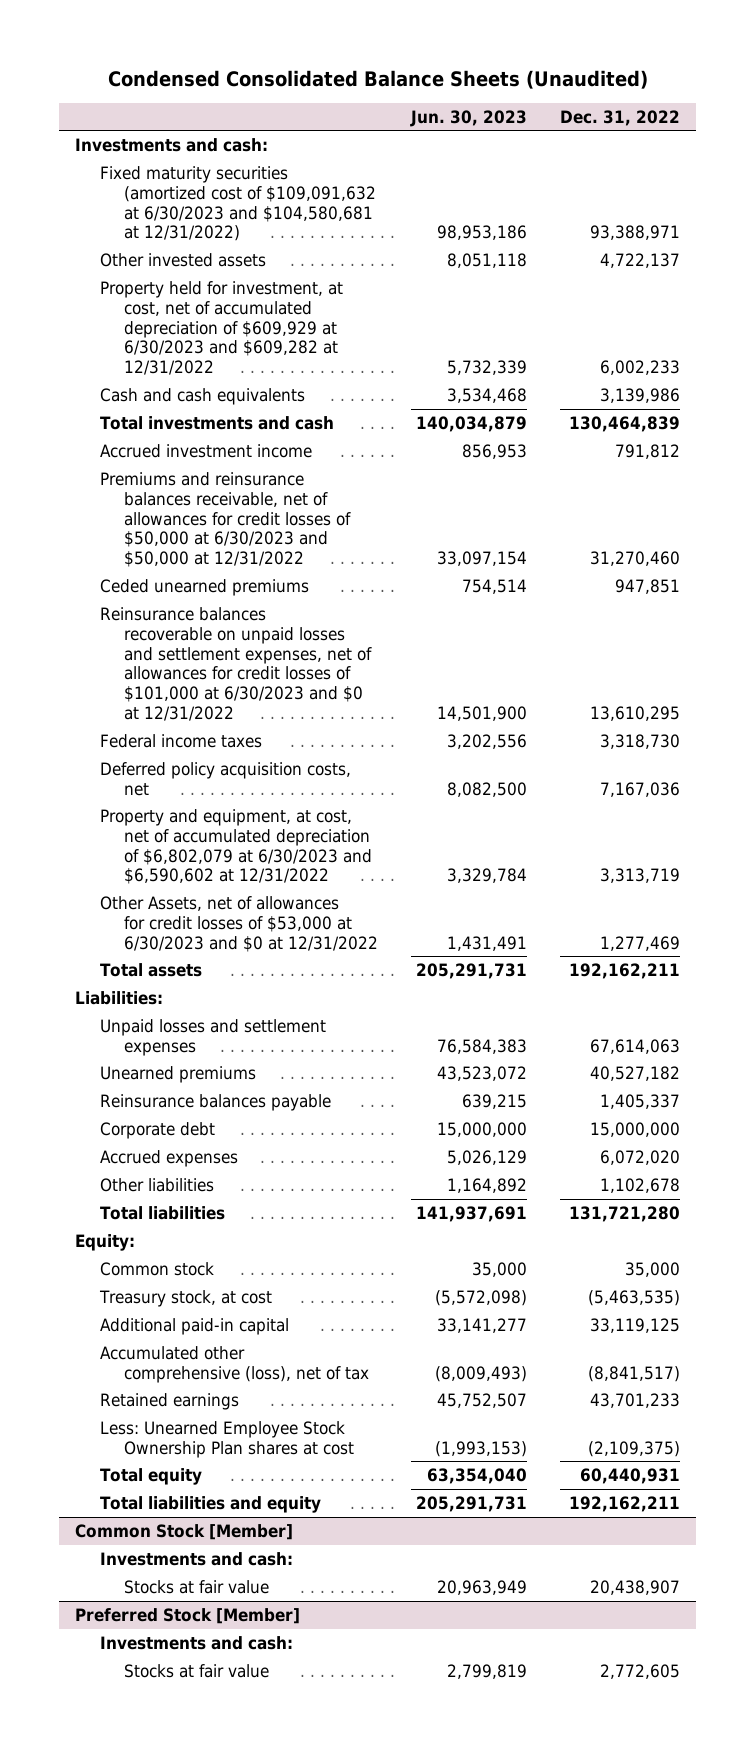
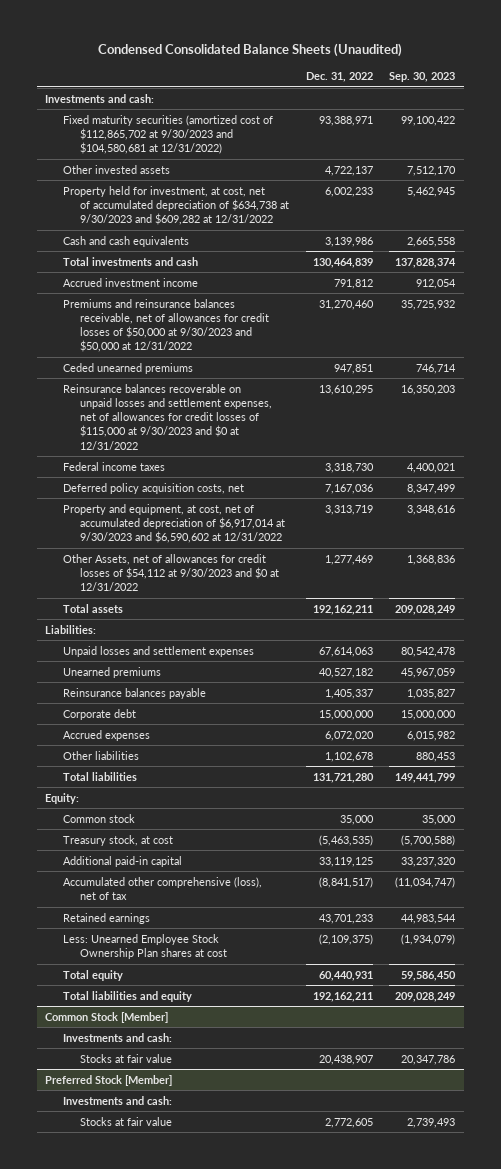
- | Jun. 30, 2023 | Dec. 31, 2022
+ | Dec. 31, 2022 | Sep. 30, 2023
- Fixed maturity securities (amortized cost of $109,091,632 at 6/30/2023 and $104,580,681 at 12/31/2022) | 98,953,186 | 93,388,971
+ Fixed maturity securities (amortized cost of $112,865,702 at 9/30/2023 and $104,580,681 at 12/31/2022) | 93,388,971 | 99,100,422
- Property held for investment, at cost, net of accumulated depreciation of $609,929 at 6/30/2023 and $609,282 at 12/31/2022 | 5,732,339 | 6,002,233
+ Property held for investment, at cost, net of accumulated depreciation of $634,738 at 9/30/2023 and $609,282 at 12/31/2022 | 6,002,233 | 5,462,945
- Premiums and reinsurance balances receivable, net of allowances for credit losses of $50,000 at 6/30/2023 and $50,000 at 12/31/2022 | 33,097,154 | 31,270,460
+ Premiums and reinsurance balances receivable, net of allowances for credit losses of $50,000 at 9/30/2023 and $50,000 at 12/31/2022 | 31,270,460 | 35,725,932
- Reinsurance balances recoverable on unpaid losses and settlement expenses, net of allowances for credit losses of $101,000 at 6/30/2023 and $0 at 12/31/2022 | 14,501,900 | 13,610,295
+ Reinsurance balances recoverable on unpaid losses and settlement expenses, net of allowances for credit losses of $115,000 at 9/30/2023 and $0 at 12/31/2022 | 13,610,295 | 16,350,203
- Property and equipment, at cost, net of accumulated depreciation of $6,802,079 at 6/30/2023 and $6,590,602 at 12/31/2022 | 3,329,784 | 3,313,719
- Other Assets, net of allowances for credit losses of $53,000 at 6/30/2023 and $0 at 12/31/2022 | 1,431,491 | 1,277,469
+ Property and equipment, at cost, net of accumulated depreciation of $6,917,014 at 9/30/2023 and $6,590,602 at 12/31/2022 | 3,313,719 | 3,348,616
+ Other Assets, net of allowances for credit losses of $54,112 at 9/30/2023 and $0 at 12/31/2022 | 1,277,469 | 1,368,836

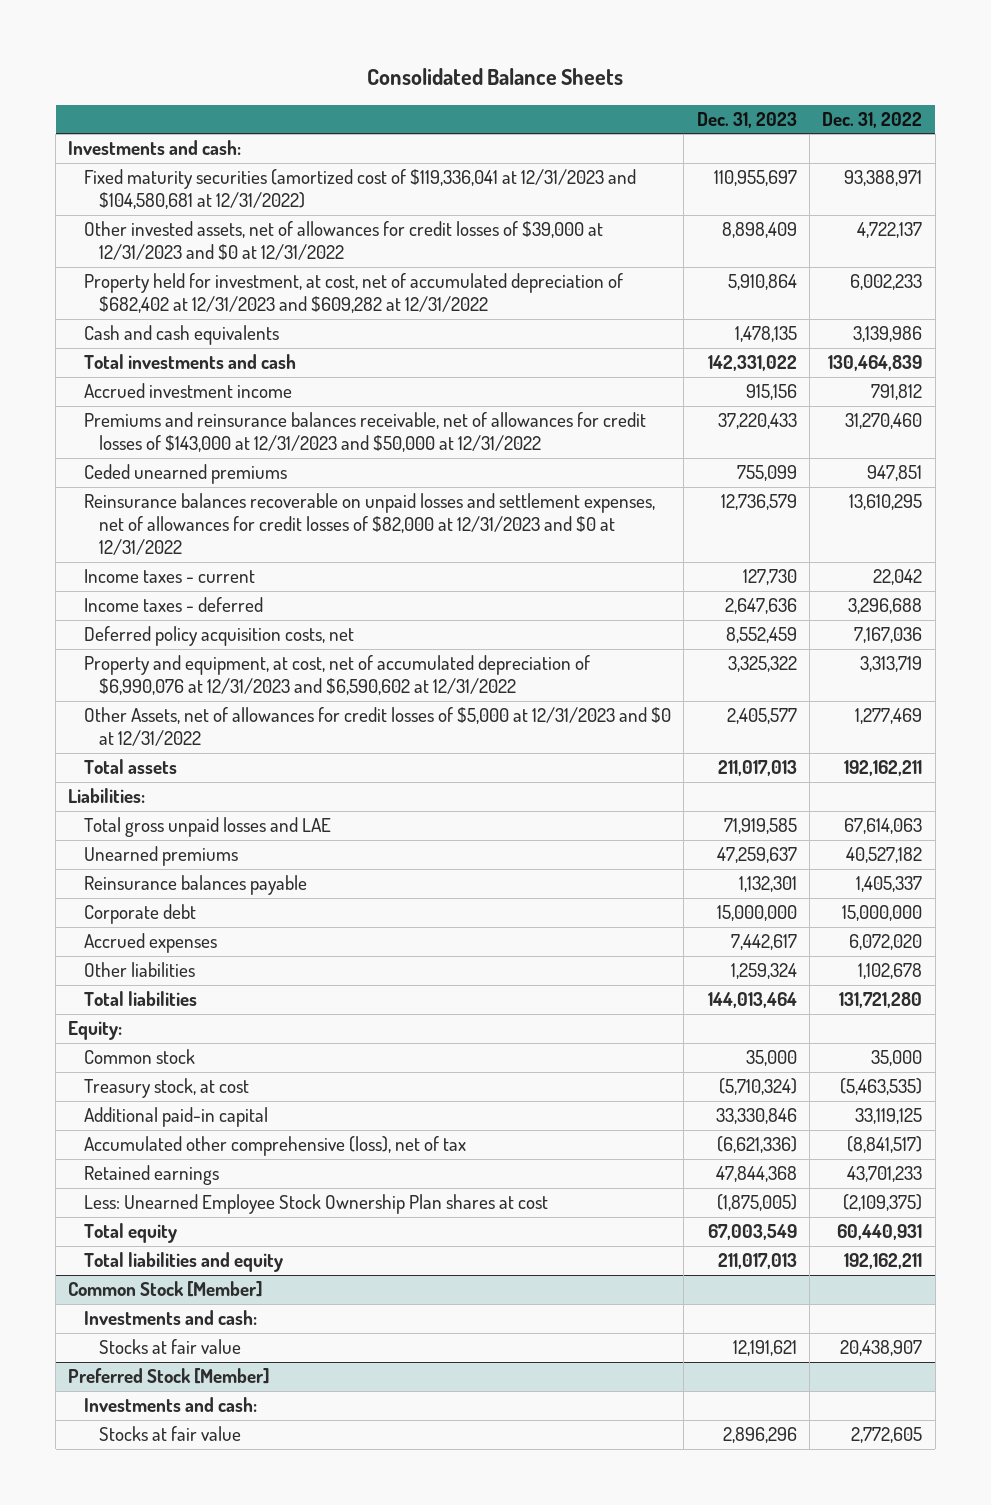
- Condensed Consolidated Balance Sheets (Unaudited)
+ Consolidated Balance Sheets
- | Dec. 31, 2022 | Sep. 30, 2023
+ | Dec. 31, 2023 | Dec. 31, 2022
- Fixed maturity securities (amortized cost of $112,865,702 at 9/30/2023 and $104,580,681 at 12/31/2022) | 93,388,971 | 99,100,422
- Other invested assets | 4,722,137 | 7,512,170
- Property held for investment, at cost, net of accumulated depreciation of $634,738 at 9/30/2023 and $609,282 at 12/31/2022 | 6,002,233 | 5,462,945
+ Fixed maturity securities (amortized cost of $119,336,041 at 12/31/2023 and $104,580,681 at 12/31/2022) | 110,955,697 | 93,388,971
+ Other invested assets, net of allowances for credit losses of $39,000 at 12/31/2023 and $0 at 12/31/2022 | 8,898,409 | 4,722,137
+ Property held for investment, at cost, net of accumulated depreciation of $682,402 at 12/31/2023 and $609,282 at 12/31/2022 | 5,910,864 | 6,002,233
- Premiums and reinsurance balances receivable, net of allowances for credit losses of $50,000 at 9/30/2023 and $50,000 at 12/31/2022 | 31,270,460 | 35,725,932
+ Premiums and reinsurance balances receivable, net of allowances for credit losses of $143,000 at 12/31/2023 and $50,000 at 12/31/2022 | 37,220,433 | 31,270,460
- Reinsurance balances recoverable on unpaid losses and settlement expenses, net of allowances for credit losses of $115,000 at 9/30/2023 and $0 at 12/31/2022 | 13,610,295 | 16,350,203
- Federal income taxes | 3,318,730 | 4,400,021
+ Reinsurance balances recoverable on unpaid losses and settlement expenses, net of allowances for credit losses of $82,000 at 12/31/2023 and $0 at 12/31/2022 | 12,736,579 | 13,610,295
+ Income taxes - current | 127,730 | 22,042
+ Income taxes - deferred | 2,647,636 | 3,296,688
- Property and equipment, at cost, net of accumulated depreciation of $6,917,014 at 9/30/2023 and $6,590,602 at 12/31/2022 | 3,313,719 | 3,348,616
- Other Assets, net of allowances for credit losses of $54,112 at 9/30/2023 and $0 at 12/31/2022 | 1,277,469 | 1,368,836
+ Property and equipment, at cost, net of accumulated depreciation of $6,990,076 at 12/31/2023 and $6,590,602 at 12/31/2022 | 3,325,322 | 3,313,719
+ Other Assets, net of allowances for credit losses of $5,000 at 12/31/2023 and $0 at 12/31/2022 | 2,405,577 | 1,277,469
- Unpaid losses and settlement expenses | 67,614,063 | 80,542,478
+ Total gross unpaid losses and LAE | 71,919,585 | 67,614,063

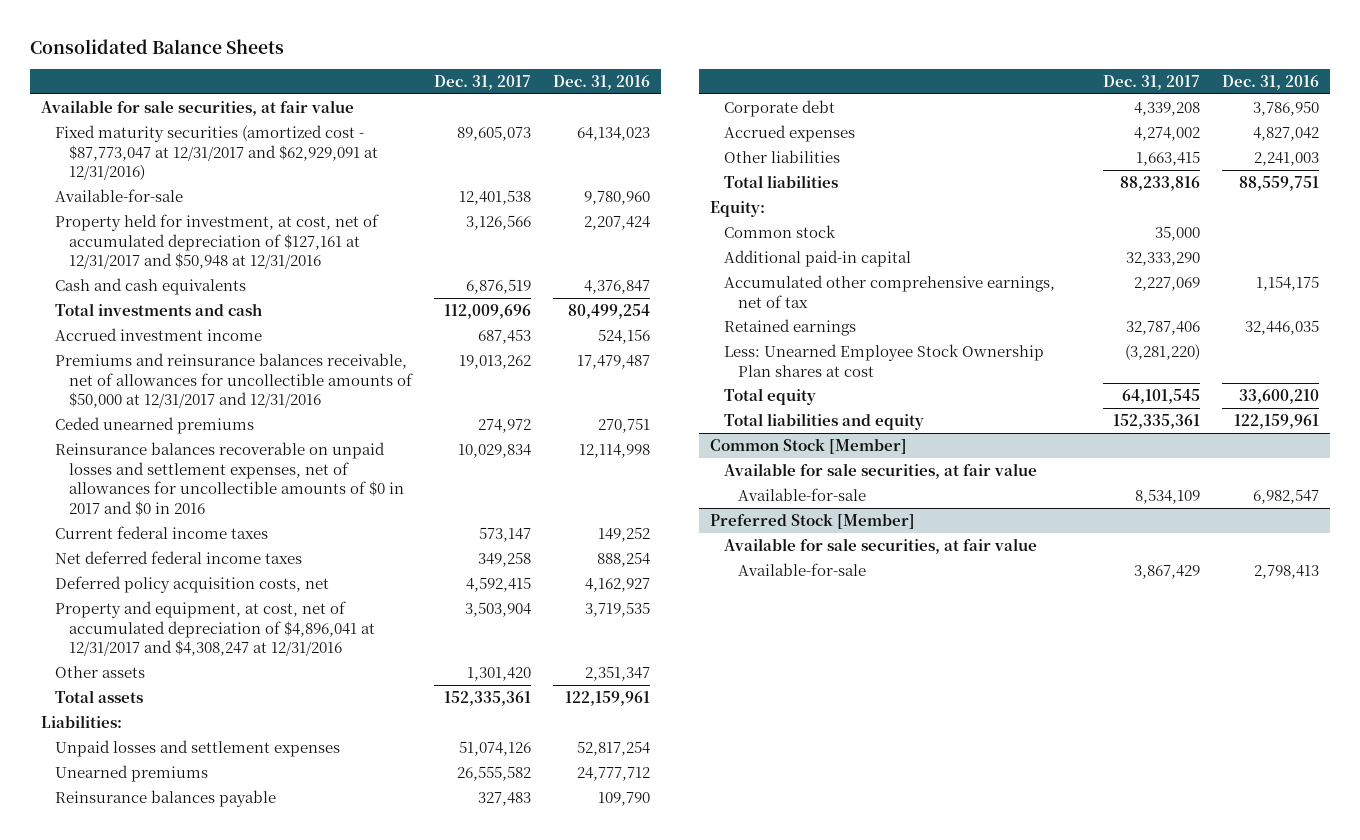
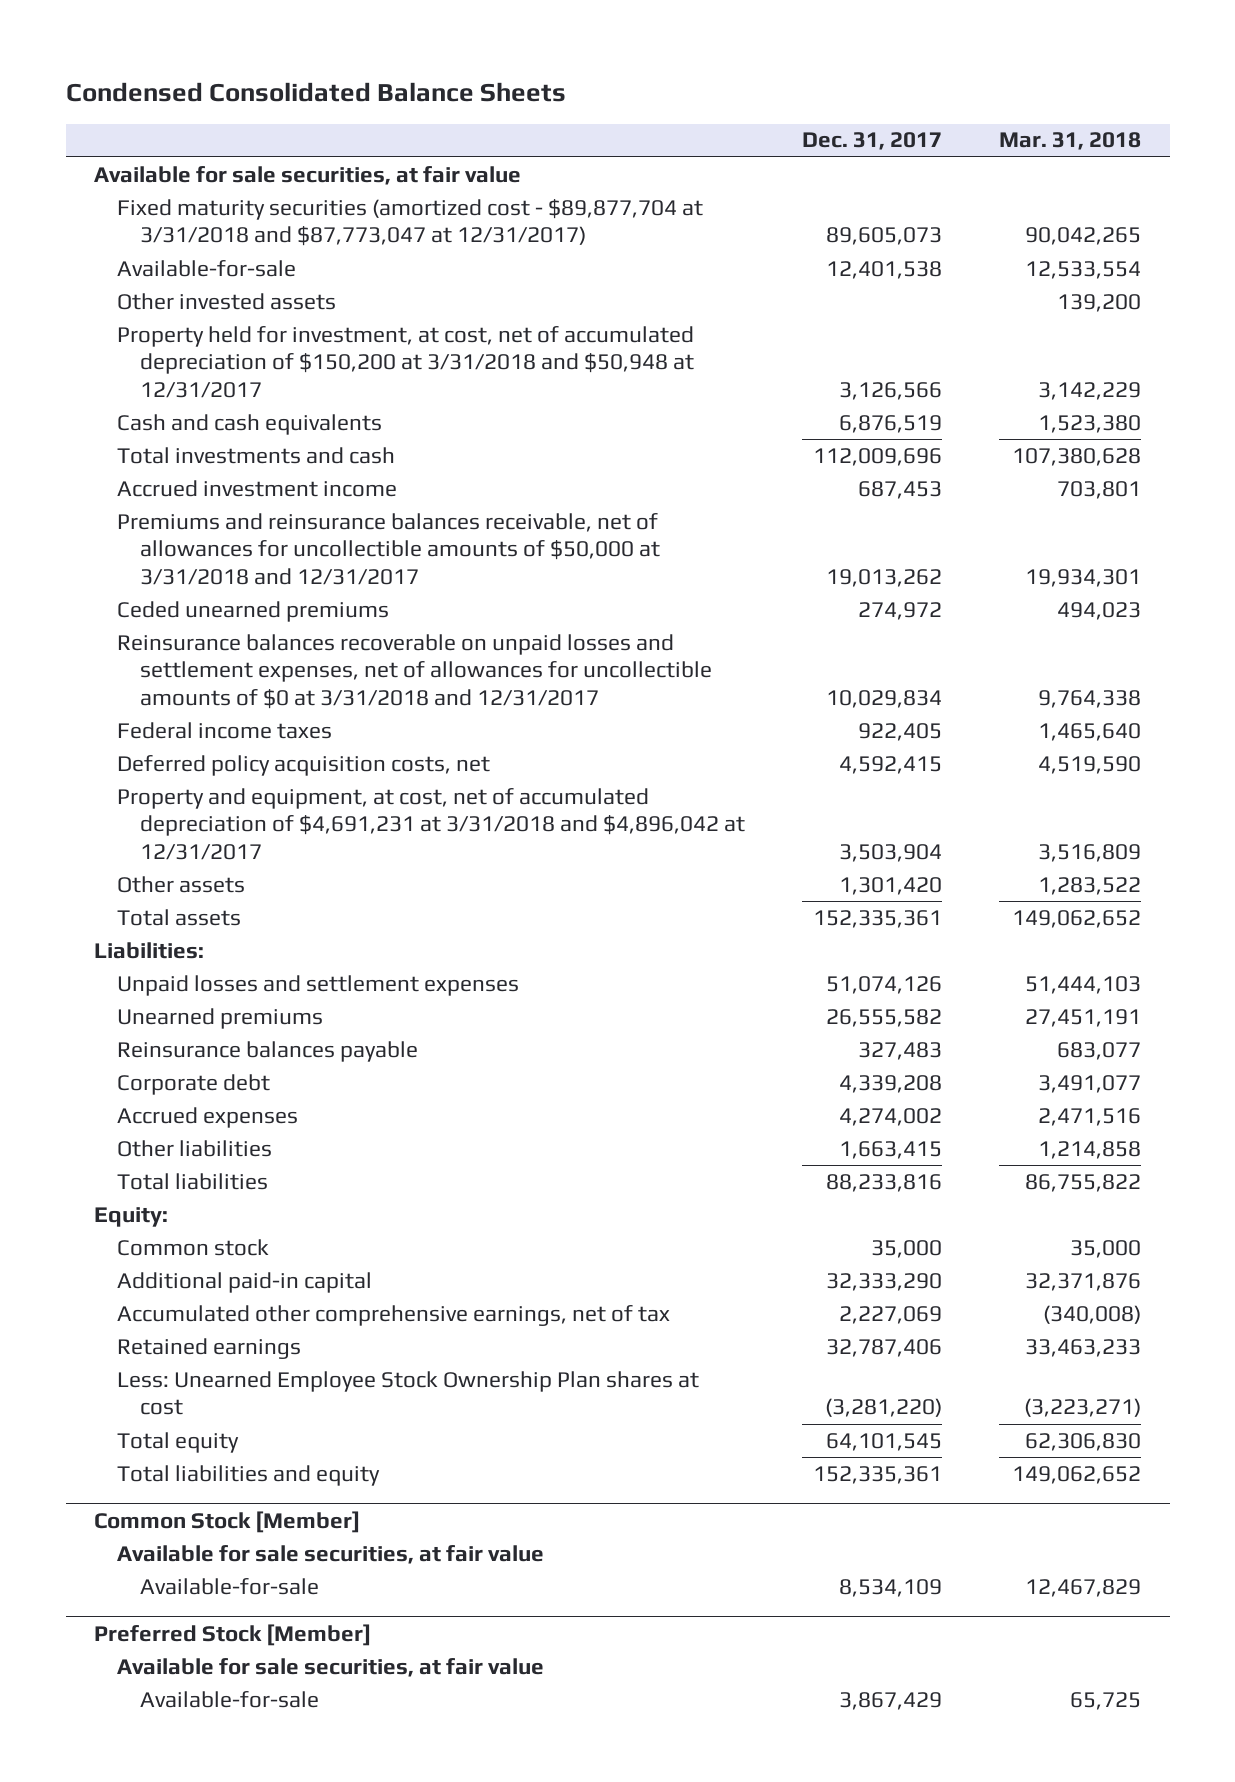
- Consolidated Balance Sheets
+ Condensed Consolidated Balance Sheets
- | Dec. 31, 2017 | Dec. 31, 2016
+ | Dec. 31, 2017 | Mar. 31, 2018
- Fixed maturity securities (amortized cost - $87,773,047 at 12/31/2017 and $62,929,091 at 12/31/2016) | 89,605,073 | 64,134,023
+ Fixed maturity securities (amortized cost - $89,877,704 at 3/31/2018 and $87,773,047 at 12/31/2017) | 89,605,073 | 90,042,265
- Property held for investment, at cost, net of accumulated depreciation of $127,161 at 12/31/2017 and $50,948 at 12/31/2016 | 3,126,566 | 2,207,424
+ Other invested assets | | 139,200
+ Property held for investment, at cost, net of accumulated depreciation of $150,200 at 3/31/2018 and $50,948 at 12/31/2017 | 3,126,566 | 3,142,229
- Premiums and reinsurance balances receivable, net of allowances for uncollectible amounts of $50,000 at 12/31/2017 and 12/31/2016 | 19,013,262 | 17,479,487
+ Premiums and reinsurance balances receivable, net of allowances for uncollectible amounts of $50,000 at 3/31/2018 and 12/31/2017 | 19,013,262 | 19,934,301
- Reinsurance balances recoverable on unpaid losses and settlement expenses, net of allowances for uncollectible amounts of $0 in 2017 and $0 in 2016 | 10,029,834 | 12,114,998
- Current federal income taxes | 573,147 | 149,252
- Net deferred federal income taxes | 349,258 | 888,254
+ Reinsurance balances recoverable on unpaid losses and settlement expenses, net of allowances for uncollectible amounts of $0 at 3/31/2018 and 12/31/2017 | 10,029,834 | 9,764,338
+ Federal income taxes | 922,405 | 1,465,640
- Property and equipment, at cost, net of accumulated depreciation of $4,896,041 at 12/31/2017 and $4,308,247 at 12/31/2016 | 3,503,904 | 3,719,535
+ Property and equipment, at cost, net of accumulated depreciation of $4,691,231 at 3/31/2018 and $4,896,042 at 12/31/2017 | 3,503,904 | 3,516,809

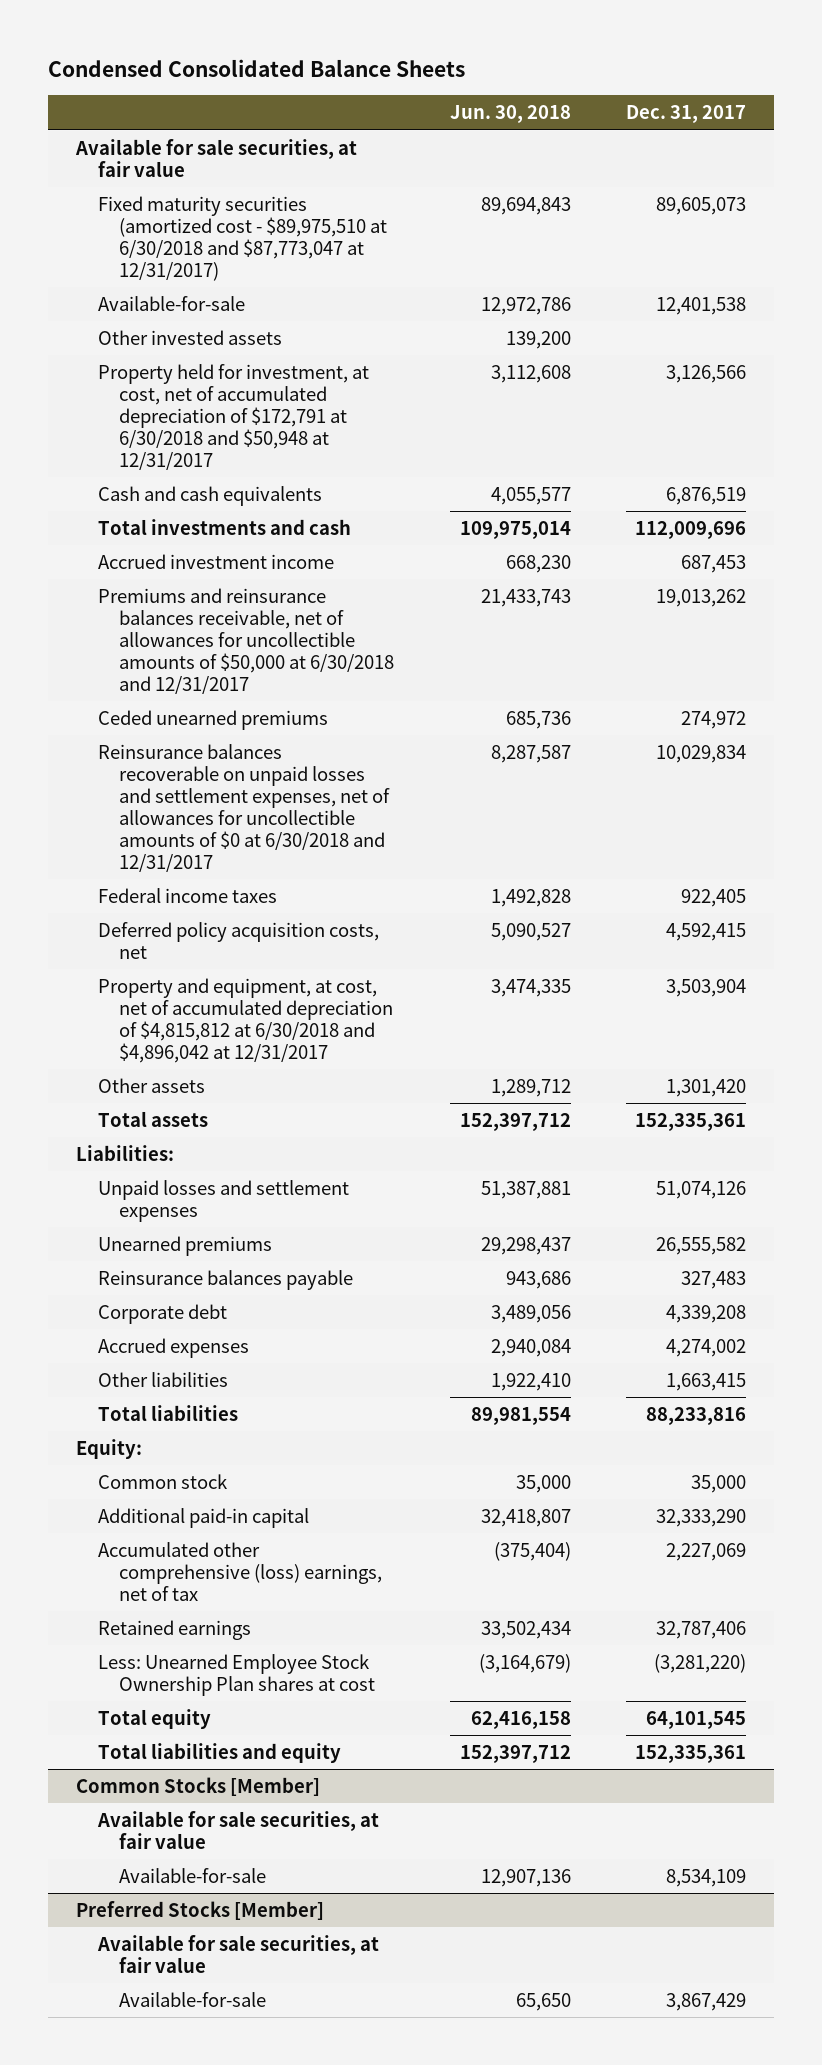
- | Dec. 31, 2017 | Mar. 31, 2018
+ | Jun. 30, 2018 | Dec. 31, 2017
- Fixed maturity securities (amortized cost - $89,877,704 at 3/31/2018 and $87,773,047 at 12/31/2017) | 89,605,073 | 90,042,265
+ Fixed maturity securities (amortized cost - $89,975,510 at 6/30/2018 and $87,773,047 at 12/31/2017) | 89,694,843 | 89,605,073
- Property held for investment, at cost, net of accumulated depreciation of $150,200 at 3/31/2018 and $50,948 at 12/31/2017 | 3,126,566 | 3,142,229
+ Property held for investment, at cost, net of accumulated depreciation of $172,791 at 6/30/2018 and $50,948 at 12/31/2017 | 3,112,608 | 3,126,566
- Premiums and reinsurance balances receivable, net of allowances for uncollectible amounts of $50,000 at 3/31/2018 and 12/31/2017 | 19,013,262 | 19,934,301
+ Premiums and reinsurance balances receivable, net of allowances for uncollectible amounts of $50,000 at 6/30/2018 and 12/31/2017 | 21,433,743 | 19,013,262
- Reinsurance balances recoverable on unpaid losses and settlement expenses, net of allowances for uncollectible amounts of $0 at 3/31/2018 and 12/31/2017 | 10,029,834 | 9,764,338
+ Reinsurance balances recoverable on unpaid losses and settlement expenses, net of allowances for uncollectible amounts of $0 at 6/30/2018 and 12/31/2017 | 8,287,587 | 10,029,834
- Property and equipment, at cost, net of accumulated depreciation of $4,691,231 at 3/31/2018 and $4,896,042 at 12/31/2017 | 3,503,904 | 3,516,809
+ Property and equipment, at cost, net of accumulated depreciation of $4,815,812 at 6/30/2018 and $4,896,042 at 12/31/2017 | 3,474,335 | 3,503,904
- Accumulated other comprehensive earnings, net of tax | 2,227,069 | (340,008)
+ Accumulated other comprehensive (loss) earnings, net of tax | (375,404) | 2,227,069
- Common Stock [Member]
+ Common Stocks [Member]
- Preferred Stock [Member]
+ Preferred Stocks [Member]

